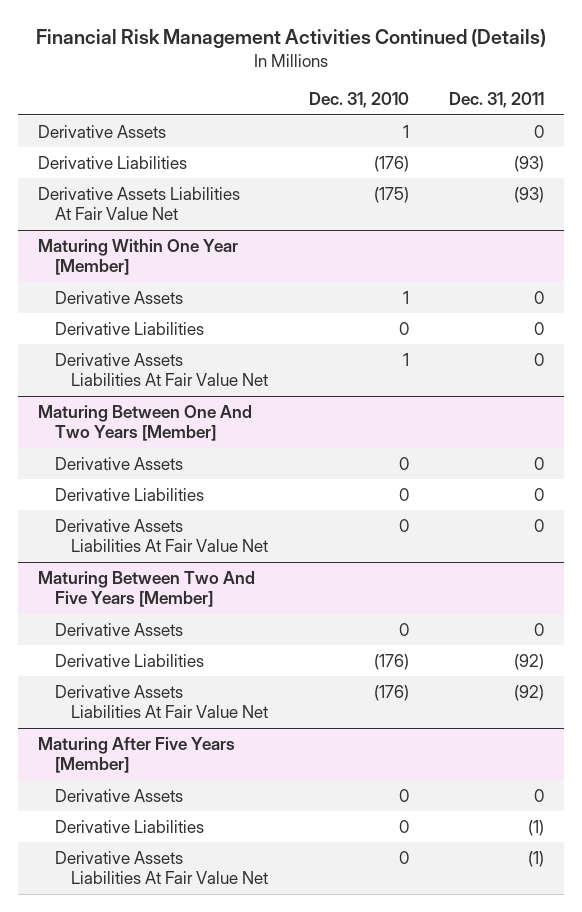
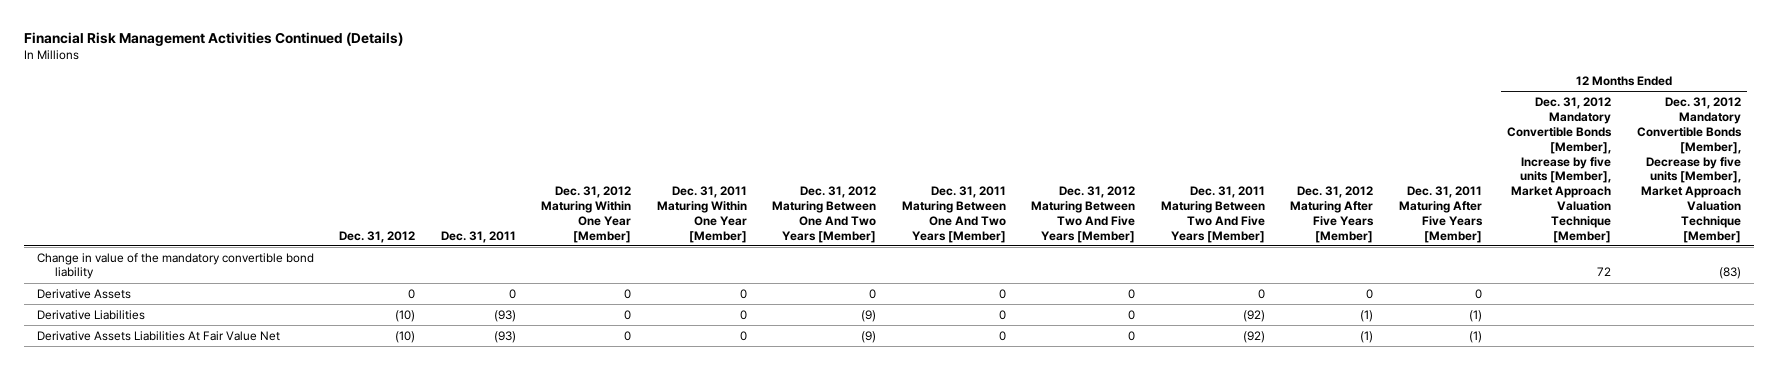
- | Dec. 31, 2010 | Dec. 31, 2011
+ | Dec. 31, 2012 | Dec. 31, 2011 | Dec. 31, 2012 Maturing Within One Year [Member] | Dec. 31, 2011 Maturing Within One Year [Member] | Dec. 31, 2012 Maturing Between One And Two Years [Member] | Dec. 31, 2011 Maturing Between One And Two Years [Member] | Dec. 31, 2012 Maturing Between Two And Five Years [Member] | Dec. 31, 2011 Maturing Between Two And Five Years [Member] | Dec. 31, 2012 Maturing After Five Years [Member] | Dec. 31, 2011 Maturing After Five Years [Member] | 12 Months Ended Dec. 31, 2012 Mandatory Convertible Bonds [Member], Increase by five units [Member], Market Approach Valuation Technique [Member] | 12 Months Ended Dec. 31, 2012 Mandatory Convertible Bonds [Member], Decrease by five units [Member], Market Approach Valuation Technique [Member]
+ Change in value of the mandatory convertible bond liability | | | | | | | | | | | 72 | (83)
- Maturing Within One Year [Member]
- Derivative Assets | 1 | 0
- Derivative Liabilities | 0 | 0
- Derivative Assets Liabilities At Fair Value Net | 1 | 0
- Maturing Between One And Two Years [Member]
- Derivative Assets | 0 | 0
- Derivative Liabilities | 0 | 0
- Derivative Assets Liabilities At Fair Value Net | 0 | 0
- Maturing Between Two And Five Years [Member]
- Derivative Assets | 0 | 0
- Derivative Liabilities | (176) | (92)
- Derivative Assets Liabilities At Fair Value Net | (176) | (92)
- Maturing After Five Years [Member]
- Derivative Assets | 0 | 0
- Derivative Liabilities | 0 | (1)
- Derivative Assets Liabilities At Fair Value Net | 0 | (1)

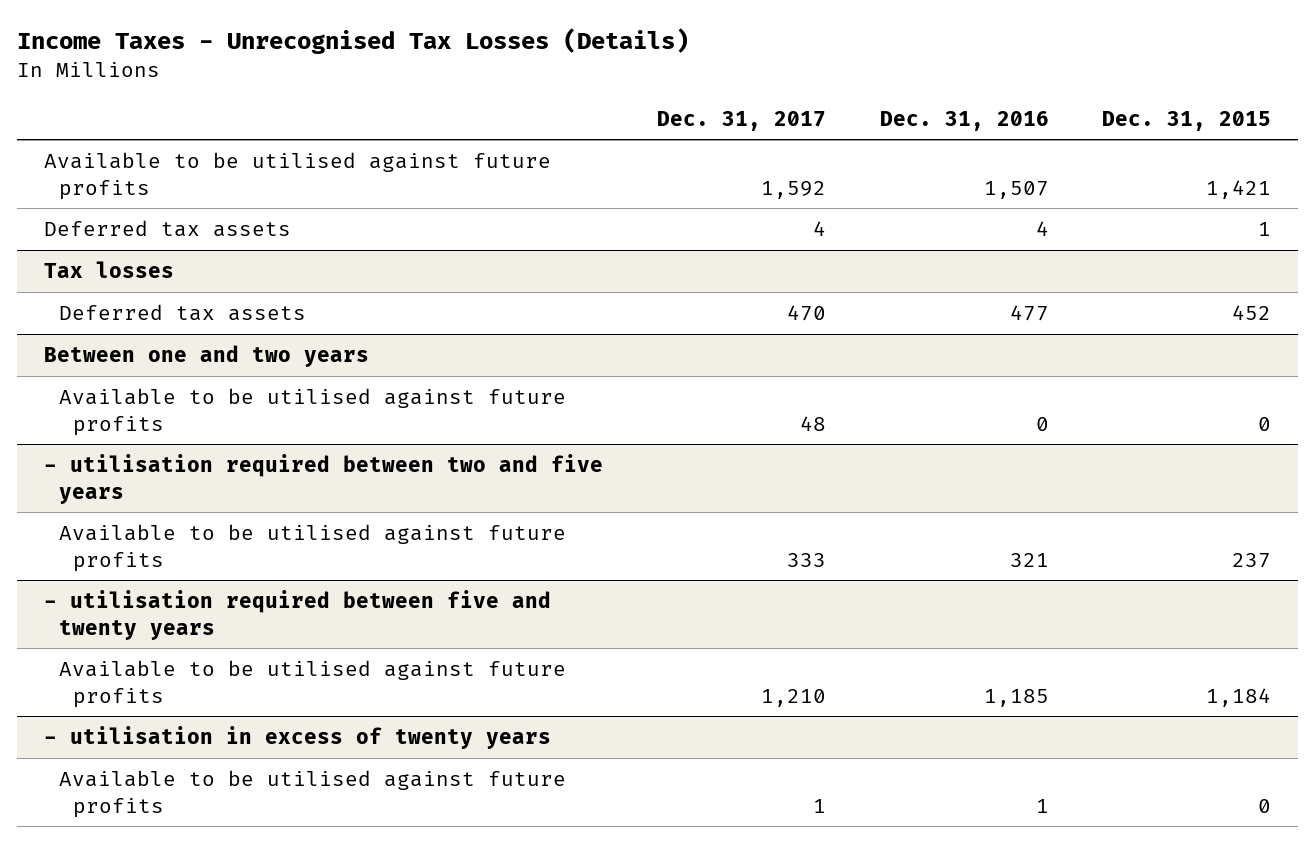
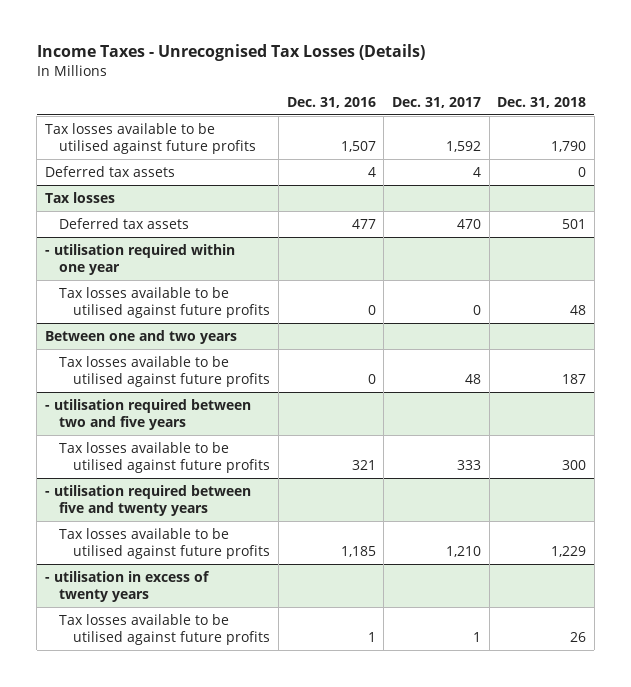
- | Dec. 31, 2017 | Dec. 31, 2016 | Dec. 31, 2015
+ | Dec. 31, 2016 | Dec. 31, 2017 | Dec. 31, 2018
- Available to be utilised against future profits | 1,592 | 1,507 | 1,421
+ Tax losses available to be utilised against future profits | 1,507 | 1,592 | 1,790
+ - utilisation required within one year
+ Tax losses available to be utilised against future profits | 0 | 0 | 48
@ Between one and two years
- Available to be utilised against future profits | 48 | 0 | 0
+ Tax losses available to be utilised against future profits | 0 | 48 | 187
@ - utilisation required between two and five years
- Available to be utilised against future profits | 333 | 321 | 237
+ Tax losses available to be utilised against future profits | 321 | 333 | 300
@ - utilisation required between five and twenty years
- Available to be utilised against future profits | 1,210 | 1,185 | 1,184
+ Tax losses available to be utilised against future profits | 1,185 | 1,210 | 1,229
@ - utilisation in excess of twenty years
- Available to be utilised against future profits | 1 | 1 | 0
+ Tax losses available to be utilised against future profits | 1 | 1 | 26

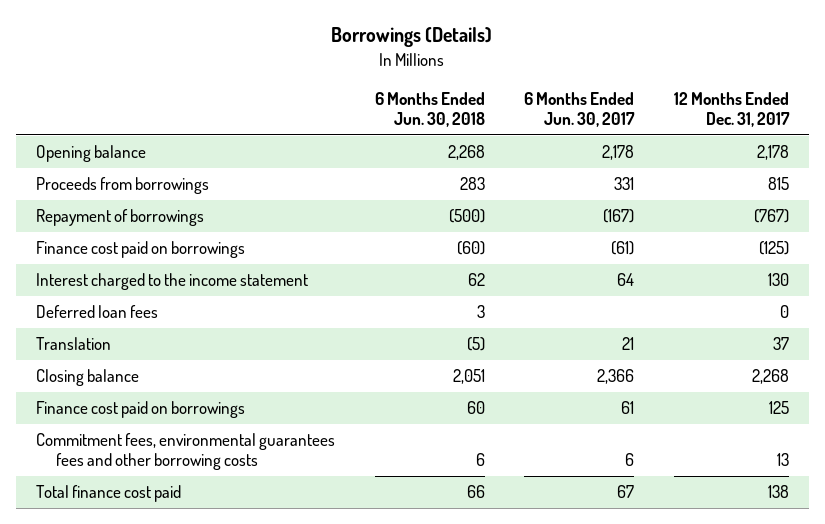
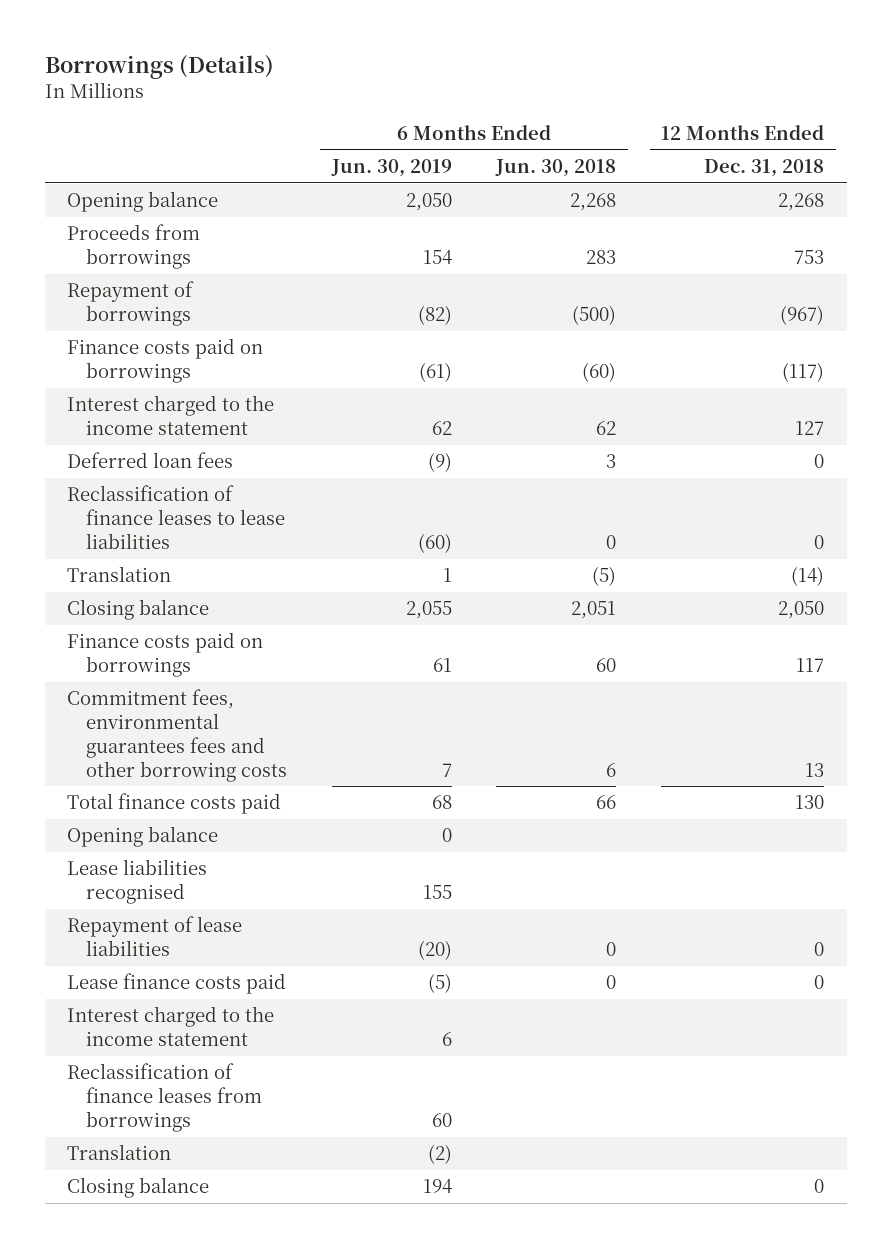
- | 6 Months Ended Jun. 30, 2018 | 6 Months Ended Jun. 30, 2017 | 12 Months Ended Dec. 31, 2017
+ | 6 Months Ended Jun. 30, 2019 | 6 Months Ended Jun. 30, 2018 | 12 Months Ended Dec. 31, 2018
- Finance cost paid on borrowings | (60) | (61) | (125)
+ Finance costs paid on borrowings | (61) | (60) | (117)
+ Reclassification of finance leases to lease liabilities | (60) | 0 | 0
- Finance cost paid on borrowings | 60 | 61 | 125
+ Finance costs paid on borrowings | 61 | 60 | 117
- Total finance cost paid | 66 | 67 | 138
+ Total finance costs paid | 68 | 66 | 130
+ Opening balance | 0 | |
+ Lease liabilities recognised | 155 | |
+ Repayment of lease liabilities | (20) | 0 | 0
+ Lease finance costs paid | (5) | 0 | 0
+ Interest charged to the income statement | 6 | |
+ Reclassification of finance leases from borrowings | 60 | |
+ Translation | (2) | |
+ Closing balance | 194 | | 0

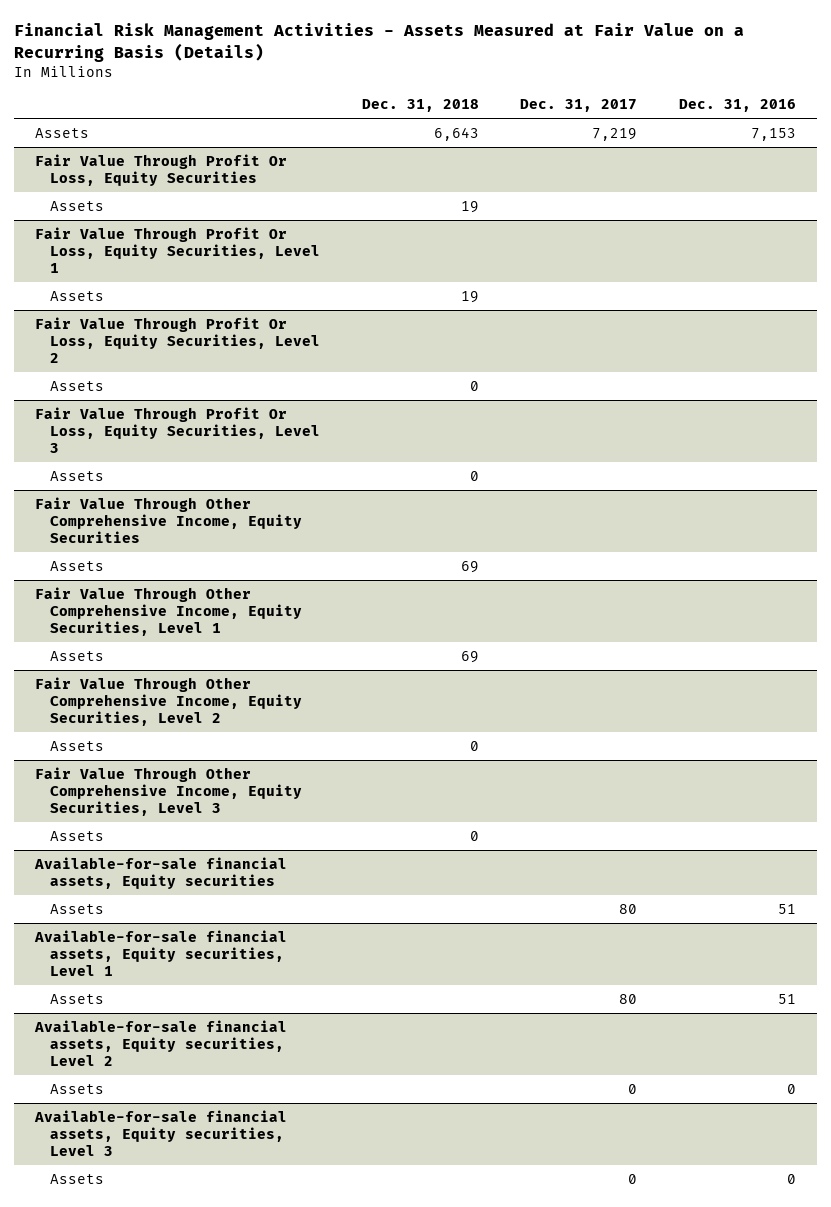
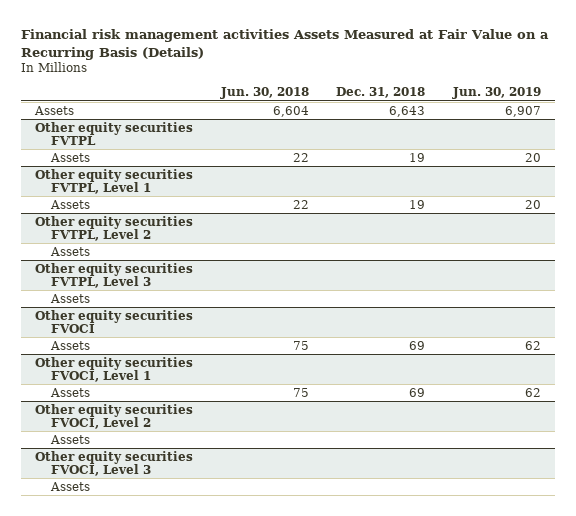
- Financial Risk Management Activities - Assets Measured at Fair Value on a Recurring Basis (Details)
+ Financial risk management activities Assets Measured at Fair Value on a Recurring Basis (Details)
- | Dec. 31, 2018 | Dec. 31, 2017 | Dec. 31, 2016
+ | Jun. 30, 2018 | Dec. 31, 2018 | Jun. 30, 2019
- Fair Value Through Profit Or Loss, Equity Securities
+ Other equity securities FVTPL
- Fair Value Through Profit Or Loss, Equity Securities, Level 1
+ Other equity securities FVTPL, Level 1
- Fair Value Through Profit Or Loss, Equity Securities, Level 2
- Assets | 0 | |
- Fair Value Through Profit Or Loss, Equity Securities, Level 3
- Assets | 0 | |
- Fair Value Through Other Comprehensive Income, Equity Securities
- Assets | 69 | |
- Fair Value Through Other Comprehensive Income, Equity Securities, Level 1
- Assets | 69 | |
- Fair Value Through Other Comprehensive Income, Equity Securities, Level 2
- Assets | 0 | |
- Fair Value Through Other Comprehensive Income, Equity Securities, Level 3
- Assets | 0 | |
- Available-for-sale financial assets, Equity securities
+ Other equity securities FVTPL, Level 2
- Available-for-sale financial assets, Equity securities, Level 1
+ Other equity securities FVTPL, Level 3
- Available-for-sale financial assets, Equity securities, Level 2
+ Other equity securities FVOCI
+ Assets | 75 | 69 | 62
+ Other equity securities FVOCI, Level 1
+ Assets | 75 | 69 | 62
+ Other equity securities FVOCI, Level 2
- Available-for-sale financial assets, Equity securities, Level 3
+ Other equity securities FVOCI, Level 3

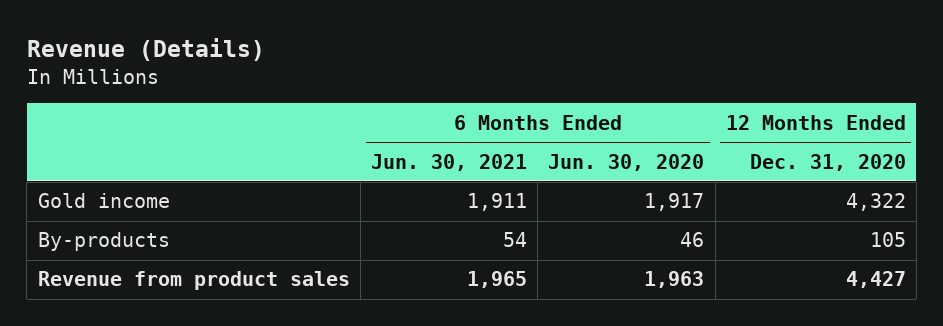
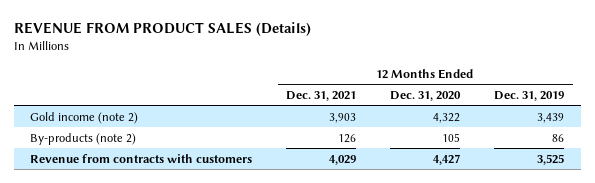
- Revenue (Details)
+ REVENUE FROM PRODUCT SALES (Details)
- | 6 Months Ended Jun. 30, 2021 | 6 Months Ended Jun. 30, 2020 | 12 Months Ended Dec. 31, 2020
+ | 12 Months Ended Dec. 31, 2021 | 12 Months Ended Dec. 31, 2020 | 12 Months Ended Dec. 31, 2019
- Gold income | 1,911 | 1,917 | 4,322
- By-products | 54 | 46 | 105
- Revenue from product sales | 1,965 | 1,963 | 4,427
+ Gold income (note 2) | 3,903 | 4,322 | 3,439
+ By-products (note 2) | 126 | 105 | 86
+ Revenue from contracts with customers | 4,029 | 4,427 | 3,525

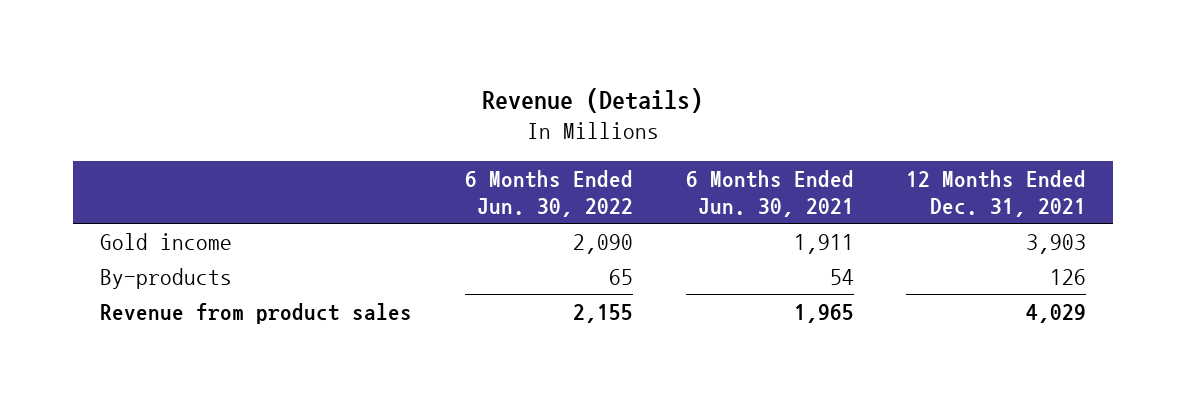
- REVENUE FROM PRODUCT SALES (Details)
+ Revenue (Details)
- | 12 Months Ended Dec. 31, 2021 | 12 Months Ended Dec. 31, 2020 | 12 Months Ended Dec. 31, 2019
+ | 6 Months Ended Jun. 30, 2022 | 6 Months Ended Jun. 30, 2021 | 12 Months Ended Dec. 31, 2021
- Gold income (note 2) | 3,903 | 4,322 | 3,439
- By-products (note 2) | 126 | 105 | 86
- Revenue from contracts with customers | 4,029 | 4,427 | 3,525
+ Gold income | 2,090 | 1,911 | 3,903
+ By-products | 65 | 54 | 126
+ Revenue from product sales | 2,155 | 1,965 | 4,029

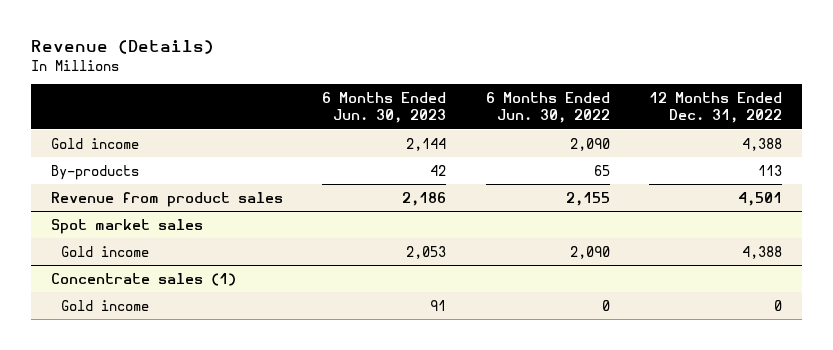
- | 6 Months Ended Jun. 30, 2022 | 6 Months Ended Jun. 30, 2021 | 12 Months Ended Dec. 31, 2021
+ | 6 Months Ended Jun. 30, 2023 | 6 Months Ended Jun. 30, 2022 | 12 Months Ended Dec. 31, 2022
+ Spot market sales
+ Gold income | 2,053 | 2,090 | 4,388
+ Concentrate sales (1)
+ Gold income | 91 | 0 | 0

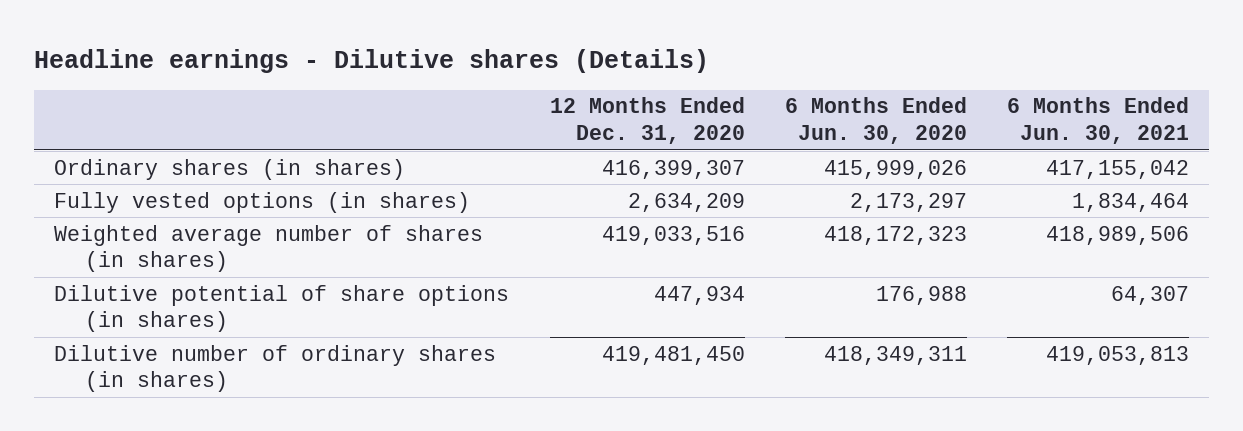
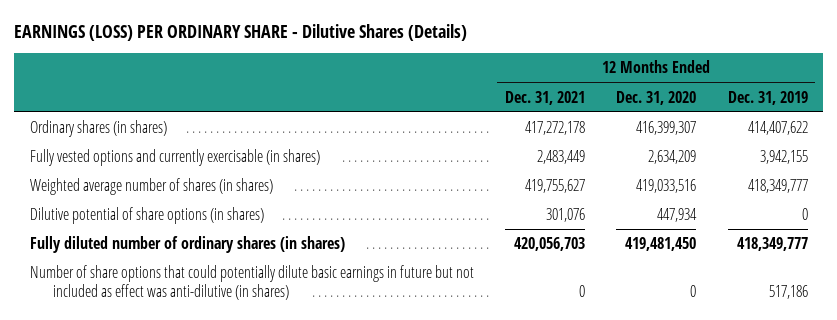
- Headline earnings - Dilutive shares (Details)
+ EARNINGS (LOSS) PER ORDINARY SHARE - Dilutive Shares (Details)
- | 12 Months Ended Dec. 31, 2020 | 6 Months Ended Jun. 30, 2020 | 6 Months Ended Jun. 30, 2021
+ | 12 Months Ended Dec. 31, 2021 | 12 Months Ended Dec. 31, 2020 | 12 Months Ended Dec. 31, 2019
- Fully vested options (in shares) | 2,634,209 | 2,173,297 | 1,834,464
+ Fully vested options and currently exercisable (in shares) | 2,483,449 | 2,634,209 | 3,942,155
- Dilutive number of ordinary shares (in shares) | 419,481,450 | 418,349,311 | 419,053,813
+ Fully diluted number of ordinary shares (in shares) | 420,056,703 | 419,481,450 | 418,349,777
+ Number of share options that could potentially dilute basic earnings in future but not included as effect was anti-dilutive (in shares) | 0 | 0 | 517,186

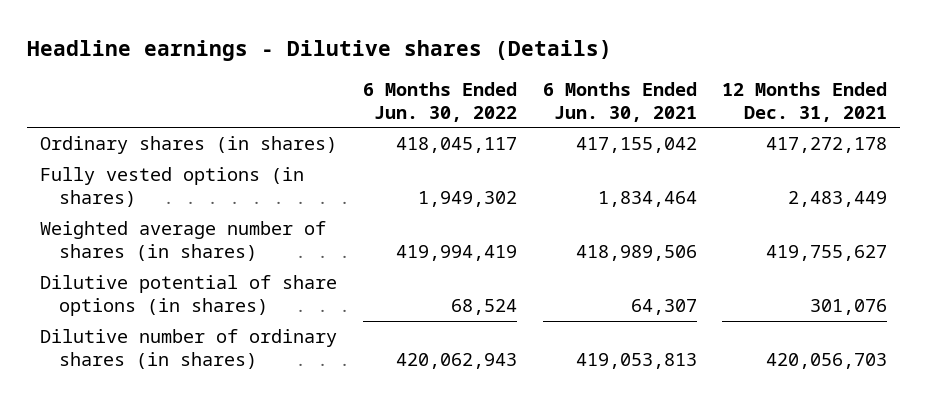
- EARNINGS (LOSS) PER ORDINARY SHARE - Dilutive Shares (Details)
+ Headline earnings - Dilutive shares (Details)
- | 12 Months Ended Dec. 31, 2021 | 12 Months Ended Dec. 31, 2020 | 12 Months Ended Dec. 31, 2019
+ | 6 Months Ended Jun. 30, 2022 | 6 Months Ended Jun. 30, 2021 | 12 Months Ended Dec. 31, 2021
- Fully vested options and currently exercisable (in shares) | 2,483,449 | 2,634,209 | 3,942,155
+ Fully vested options (in shares) | 1,949,302 | 1,834,464 | 2,483,449
- Fully diluted number of ordinary shares (in shares) | 420,056,703 | 419,481,450 | 418,349,777
- Number of share options that could potentially dilute basic earnings in future but not included as effect was anti-dilutive (in shares) | 0 | 0 | 517,186
+ Dilutive number of ordinary shares (in shares) | 420,062,943 | 419,053,813 | 420,056,703

